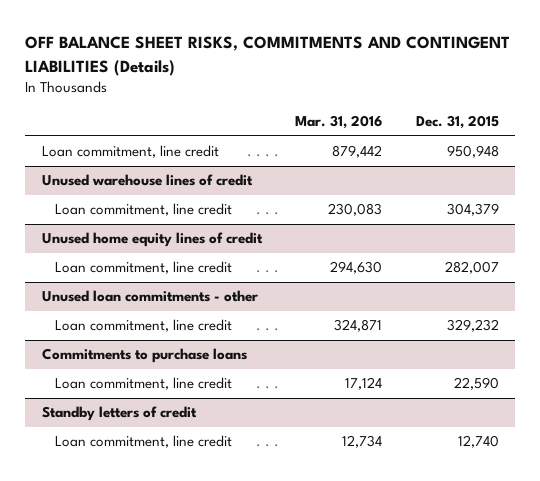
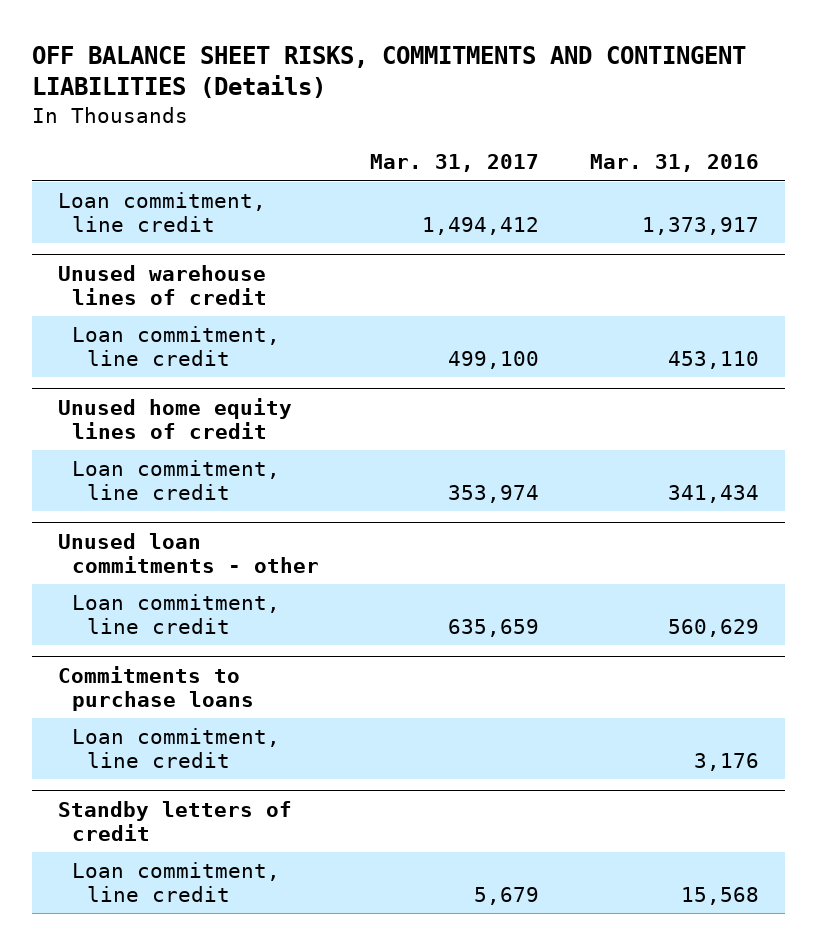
- | Mar. 31, 2016 | Dec. 31, 2015
+ | Mar. 31, 2017 | Mar. 31, 2016
- Loan commitment, line credit | 879,442 | 950,948
+ Loan commitment, line credit | 1,494,412 | 1,373,917
@ Unused warehouse lines of credit
- Loan commitment, line credit | 230,083 | 304,379
+ Loan commitment, line credit | 499,100 | 453,110
@ Unused home equity lines of credit
- Loan commitment, line credit | 294,630 | 282,007
+ Loan commitment, line credit | 353,974 | 341,434
@ Unused loan commitments - other
- Loan commitment, line credit | 324,871 | 329,232
+ Loan commitment, line credit | 635,659 | 560,629
@ Commitments to purchase loans
- Loan commitment, line credit | 17,124 | 22,590
+ Loan commitment, line credit | | 3,176
@ Standby letters of credit
- Loan commitment, line credit | 12,734 | 12,740
+ Loan commitment, line credit | 5,679 | 15,568

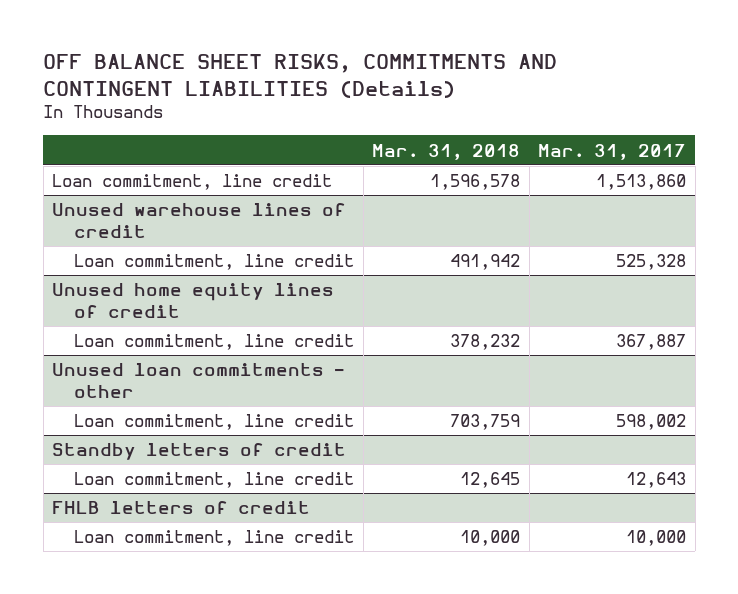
- | Mar. 31, 2017 | Mar. 31, 2016
+ | Mar. 31, 2018 | Mar. 31, 2017
- Loan commitment, line credit | 1,494,412 | 1,373,917
+ Loan commitment, line credit | 1,596,578 | 1,513,860
@ Unused warehouse lines of credit
- Loan commitment, line credit | 499,100 | 453,110
+ Loan commitment, line credit | 491,942 | 525,328
@ Unused home equity lines of credit
- Loan commitment, line credit | 353,974 | 341,434
+ Loan commitment, line credit | 378,232 | 367,887
@ Unused loan commitments - other
- Loan commitment, line credit | 635,659 | 560,629
- Commitments to purchase loans
- Loan commitment, line credit | | 3,176
@ Unused loan commitments - other
+ Loan commitment, line credit | 703,759 | 598,002
@ Standby letters of credit
- Loan commitment, line credit | 5,679 | 15,568
+ Loan commitment, line credit | 12,645 | 12,643
+ FHLB letters of credit
+ Loan commitment, line credit | 10,000 | 10,000

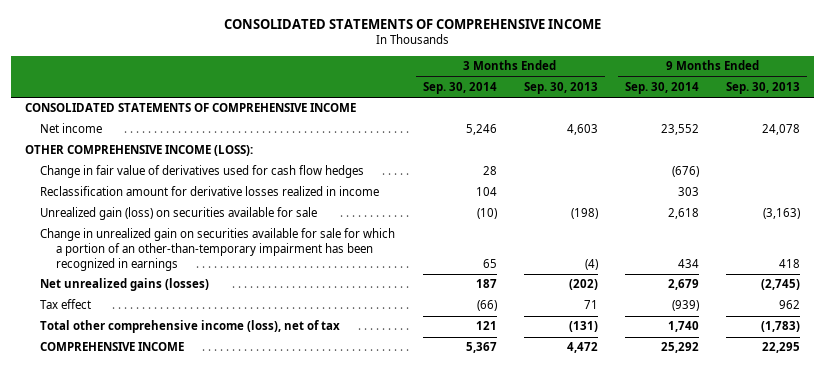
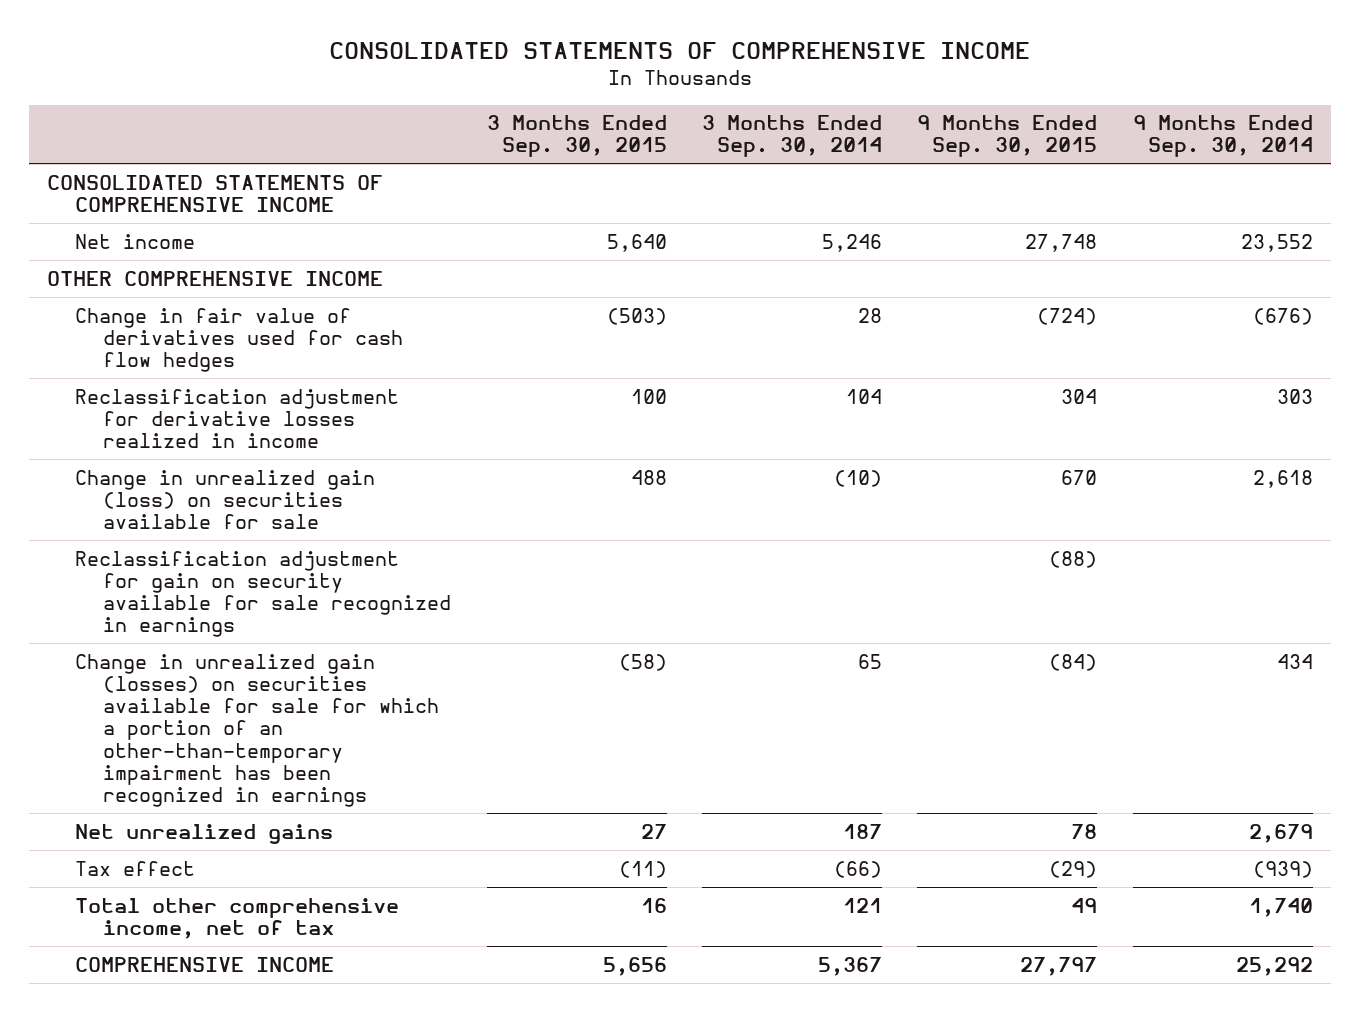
- | 3 Months Ended Sep. 30, 2014 | 3 Months Ended Sep. 30, 2013 | 9 Months Ended Sep. 30, 2014 | 9 Months Ended Sep. 30, 2013
+ | 3 Months Ended Sep. 30, 2015 | 3 Months Ended Sep. 30, 2014 | 9 Months Ended Sep. 30, 2015 | 9 Months Ended Sep. 30, 2014
- OTHER COMPREHENSIVE INCOME (LOSS):
+ OTHER COMPREHENSIVE INCOME
- Reclassification amount for derivative losses realized in income | 104 | | 303 |
- Unrealized gain (loss) on securities available for sale | (10) | (198) | 2,618 | (3,163)
- Change in unrealized gain on securities available for sale for which a portion of an other-than-temporary impairment has been recognized in earnings | 65 | (4) | 434 | 418
- Net unrealized gains (losses) | 187 | (202) | 2,679 | (2,745)
+ Reclassification adjustment for derivative losses realized in income | 100 | 104 | 304 | 303
+ Change in unrealized gain (loss) on securities available for sale | 488 | (10) | 670 | 2,618
+ Reclassification adjustment for gain on security available for sale recognized in earnings | | | (88) |
+ Change in unrealized gain (losses) on securities available for sale for which a portion of an other-than-temporary impairment has been recognized in earnings | (58) | 65 | (84) | 434
+ Net unrealized gains | 27 | 187 | 78 | 2,679
- Total other comprehensive income (loss), net of tax | 121 | (131) | 1,740 | (1,783)
+ Total other comprehensive income, net of tax | 16 | 121 | 49 | 1,740

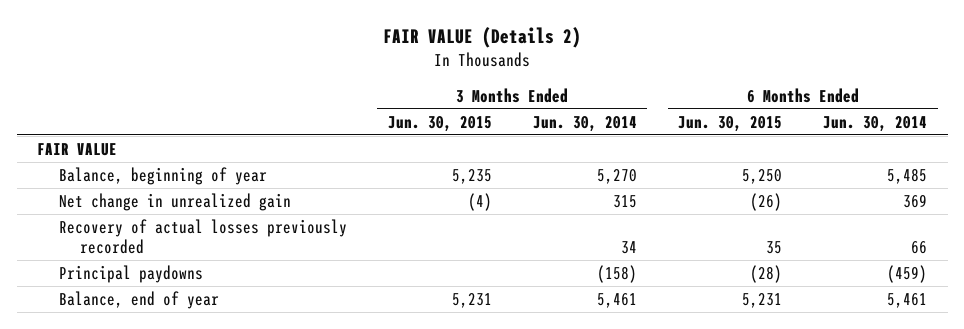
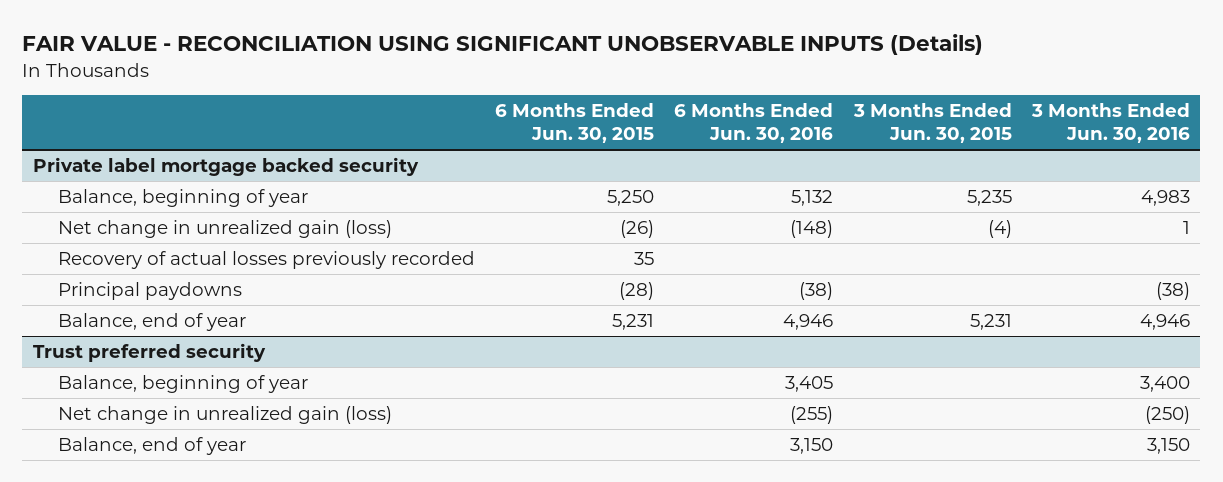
- FAIR VALUE (Details 2)
+ FAIR VALUE - RECONCILIATION USING SIGNIFICANT UNOBSERVABLE INPUTS (Details)
- | 3 Months Ended Jun. 30, 2015 | 3 Months Ended Jun. 30, 2014 | 6 Months Ended Jun. 30, 2015 | 6 Months Ended Jun. 30, 2014
+ | 6 Months Ended Jun. 30, 2015 | 6 Months Ended Jun. 30, 2016 | 3 Months Ended Jun. 30, 2015 | 3 Months Ended Jun. 30, 2016
- FAIR VALUE
+ Private label mortgage backed security
- Net change in unrealized gain | (4) | 315 | (26) | 369
+ Net change in unrealized gain (loss) | (26) | (148) | (4) | 1
+ Trust preferred security
+ Balance, beginning of year | | 3,405 | | 3,400
+ Net change in unrealized gain (loss) | | (255) | | (250)
+ Balance, end of year | | 3,150 | | 3,150

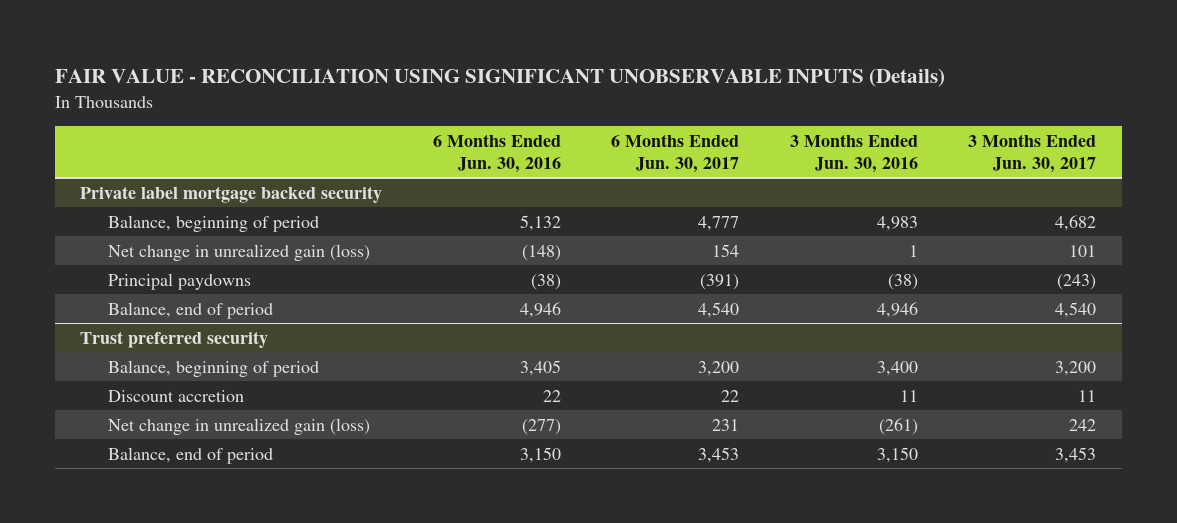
- | 6 Months Ended Jun. 30, 2015 | 6 Months Ended Jun. 30, 2016 | 3 Months Ended Jun. 30, 2015 | 3 Months Ended Jun. 30, 2016
+ | 6 Months Ended Jun. 30, 2016 | 6 Months Ended Jun. 30, 2017 | 3 Months Ended Jun. 30, 2016 | 3 Months Ended Jun. 30, 2017
@ Private label mortgage backed security
- Balance, beginning of year | 5,250 | 5,132 | 5,235 | 4,983
+ Balance, beginning of period | 5,132 | 4,777 | 4,983 | 4,682
- Recovery of actual losses previously recorded | 35 | | |
- Balance, end of year | 5,231 | 4,946 | 5,231 | 4,946
+ Balance, end of period | 4,946 | 4,540 | 4,946 | 4,540
@ Trust preferred security
- Balance, beginning of year | | 3,405 | | 3,400
- Net change in unrealized gain (loss) | | (255) | | (250)
- Balance, end of year | | 3,150 | | 3,150
+ Balance, beginning of period | 3,405 | 3,200 | 3,400 | 3,200
+ Discount accretion | 22 | 22 | 11 | 11
+ Net change in unrealized gain (loss) | (277) | 231 | (261) | 242
+ Balance, end of period | 3,150 | 3,453 | 3,150 | 3,453

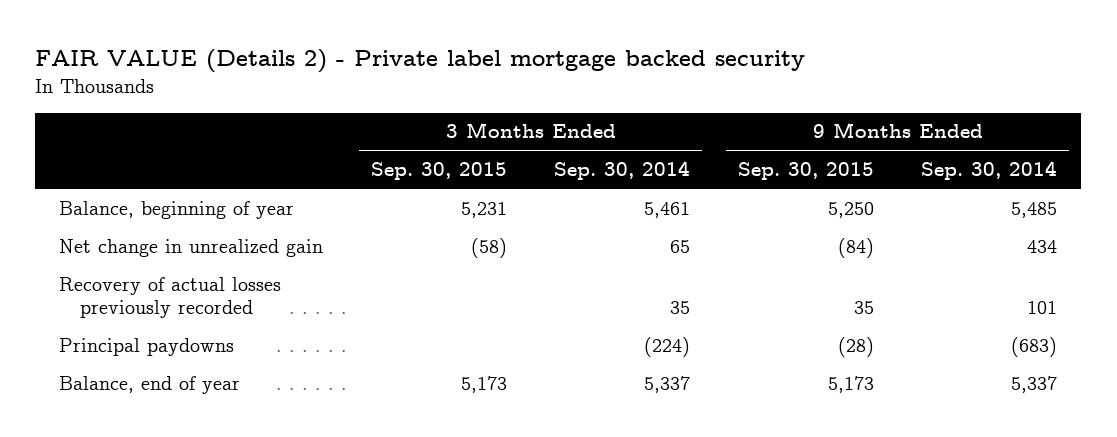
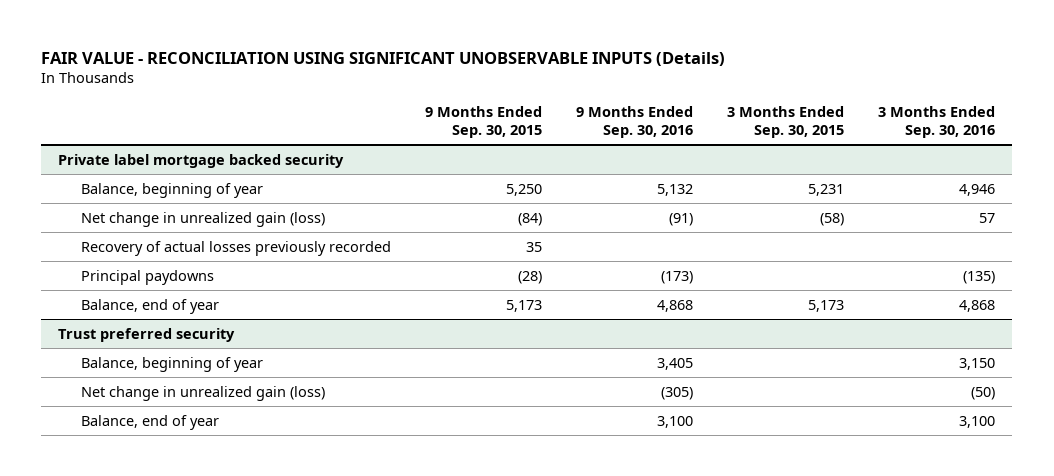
- FAIR VALUE (Details 2) - Private label mortgage backed security
+ FAIR VALUE - RECONCILIATION USING SIGNIFICANT UNOBSERVABLE INPUTS (Details)
- | 3 Months Ended Sep. 30, 2015 | 3 Months Ended Sep. 30, 2014 | 9 Months Ended Sep. 30, 2015 | 9 Months Ended Sep. 30, 2014
+ | 9 Months Ended Sep. 30, 2015 | 9 Months Ended Sep. 30, 2016 | 3 Months Ended Sep. 30, 2015 | 3 Months Ended Sep. 30, 2016
+ Private label mortgage backed security
- Net change in unrealized gain | (58) | 65 | (84) | 434
+ Net change in unrealized gain (loss) | (84) | (91) | (58) | 57
+ Trust preferred security
+ Balance, beginning of year | | 3,405 | | 3,150
+ Net change in unrealized gain (loss) | | (305) | | (50)
+ Balance, end of year | | 3,100 | | 3,100

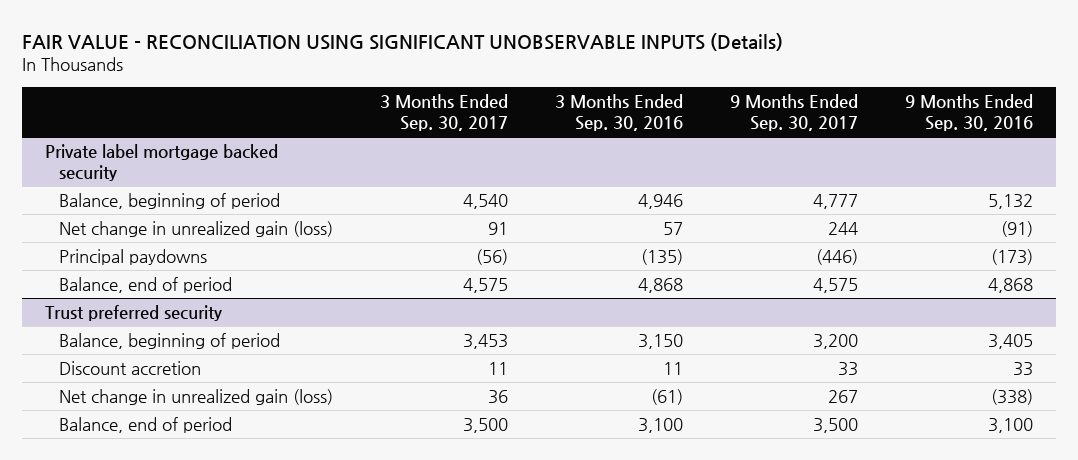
- | 9 Months Ended Sep. 30, 2015 | 9 Months Ended Sep. 30, 2016 | 3 Months Ended Sep. 30, 2015 | 3 Months Ended Sep. 30, 2016
+ | 3 Months Ended Sep. 30, 2017 | 3 Months Ended Sep. 30, 2016 | 9 Months Ended Sep. 30, 2017 | 9 Months Ended Sep. 30, 2016
@ Private label mortgage backed security
- Balance, beginning of year | 5,250 | 5,132 | 5,231 | 4,946
+ Balance, beginning of period | 4,540 | 4,946 | 4,777 | 5,132
- Recovery of actual losses previously recorded | 35 | | |
- Balance, end of year | 5,173 | 4,868 | 5,173 | 4,868
+ Balance, end of period | 4,575 | 4,868 | 4,575 | 4,868
@ Trust preferred security
- Balance, beginning of year | | 3,405 | | 3,150
- Net change in unrealized gain (loss) | | (305) | | (50)
- Balance, end of year | | 3,100 | | 3,100
+ Balance, beginning of period | 3,453 | 3,150 | 3,200 | 3,405
+ Discount accretion | 11 | 11 | 33 | 33
+ Net change in unrealized gain (loss) | 36 | (61) | 267 | (338)
+ Balance, end of period | 3,500 | 3,100 | 3,500 | 3,100

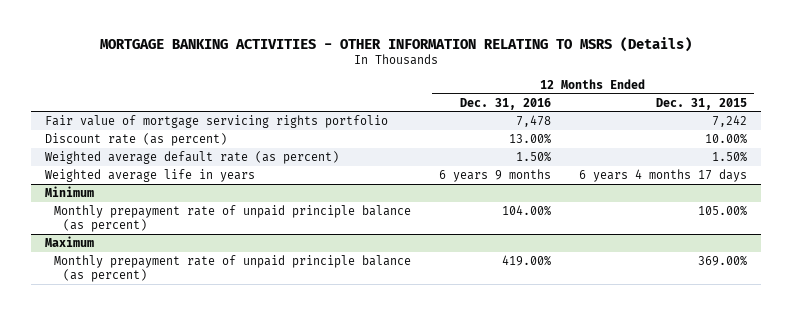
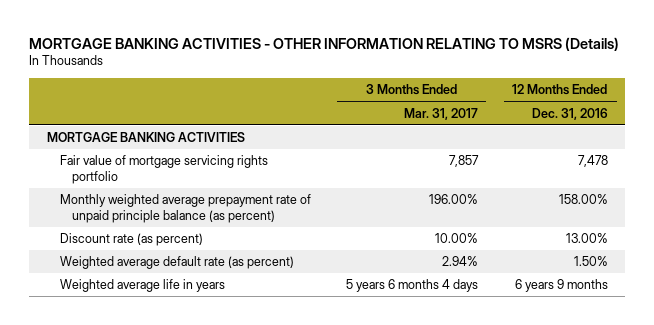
- | 12 Months Ended Dec. 31, 2016 | 12 Months Ended Dec. 31, 2015
+ | 3 Months Ended Mar. 31, 2017 | 12 Months Ended Dec. 31, 2016
+ MORTGAGE BANKING ACTIVITIES
+ Monthly weighted average prepayment rate of unpaid principle balance (as percent) | 196.00% | 158.00%
- Minimum
- Monthly prepayment rate of unpaid principle balance (as percent) | 104.00% | 105.00%
- Maximum
- Monthly prepayment rate of unpaid principle balance (as percent) | 419.00% | 369.00%

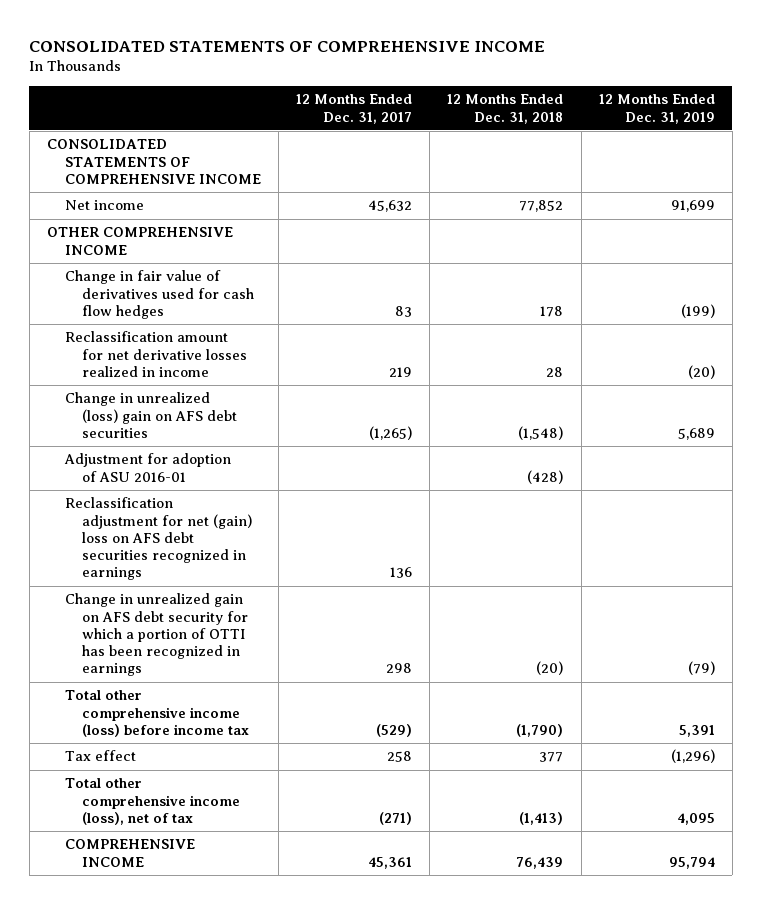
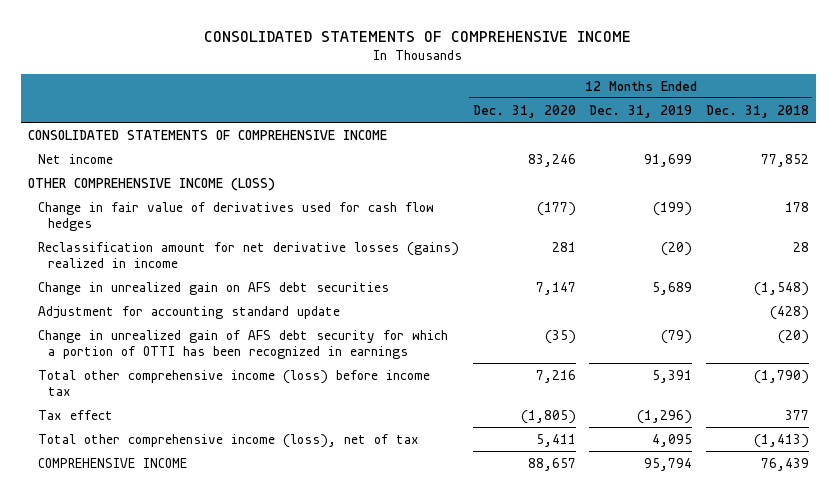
- | 12 Months Ended Dec. 31, 2017 | 12 Months Ended Dec. 31, 2018 | 12 Months Ended Dec. 31, 2019
+ | 12 Months Ended Dec. 31, 2020 | 12 Months Ended Dec. 31, 2019 | 12 Months Ended Dec. 31, 2018
- OTHER COMPREHENSIVE INCOME
+ OTHER COMPREHENSIVE INCOME (LOSS)
- Reclassification amount for net derivative losses realized in income | 219 | 28 | (20)
- Change in unrealized (loss) gain on AFS debt securities | (1,265) | (1,548) | 5,689
- Adjustment for adoption of ASU 2016-01 | | (428) |
- Reclassification adjustment for net (gain) loss on AFS debt securities recognized in earnings | 136 | |
- Change in unrealized gain on AFS debt security for which a portion of OTTI has been recognized in earnings | 298 | (20) | (79)
+ Reclassification amount for net derivative losses (gains) realized in income | 281 | (20) | 28
+ Change in unrealized gain on AFS debt securities | 7,147 | 5,689 | (1,548)
+ Adjustment for accounting standard update | | | (428)
+ Change in unrealized gain of AFS debt security for which a portion of OTTI has been recognized in earnings | (35) | (79) | (20)

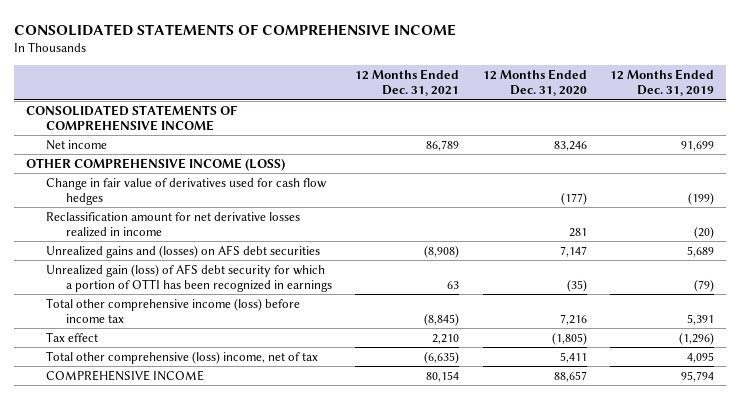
- | 12 Months Ended Dec. 31, 2020 | 12 Months Ended Dec. 31, 2019 | 12 Months Ended Dec. 31, 2018
+ | 12 Months Ended Dec. 31, 2021 | 12 Months Ended Dec. 31, 2020 | 12 Months Ended Dec. 31, 2019
- Reclassification amount for net derivative losses (gains) realized in income | 281 | (20) | 28
- Change in unrealized gain on AFS debt securities | 7,147 | 5,689 | (1,548)
- Adjustment for accounting standard update | | | (428)
- Change in unrealized gain of AFS debt security for which a portion of OTTI has been recognized in earnings | (35) | (79) | (20)
+ Reclassification amount for net derivative losses realized in income | | 281 | (20)
+ Unrealized gains and (losses) on AFS debt securities | (8,908) | 7,147 | 5,689
+ Unrealized gain (loss) of AFS debt security for which a portion of OTTI has been recognized in earnings | 63 | (35) | (79)
- Total other comprehensive income (loss), net of tax | 5,411 | 4,095 | (1,413)
+ Total other comprehensive (loss) income, net of tax | (6,635) | 5,411 | 4,095

